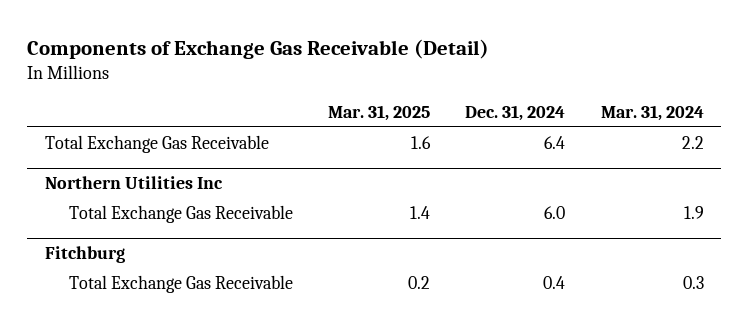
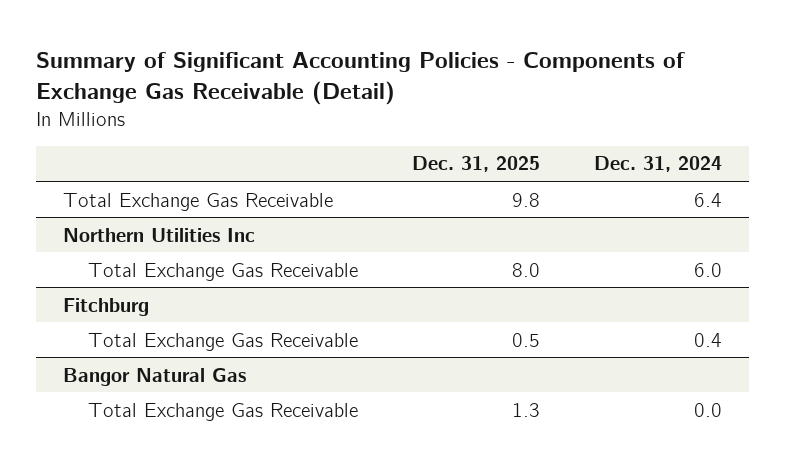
- Components of Exchange Gas Receivable (Detail)
+ Summary of Significant Accounting Policies - Components of Exchange Gas Receivable (Detail)
- | Mar. 31, 2025 | Dec. 31, 2024 | Mar. 31, 2024
+ | Dec. 31, 2025 | Dec. 31, 2024
+ Bangor Natural Gas
+ Total Exchange Gas Receivable | 1.3 | 0.0

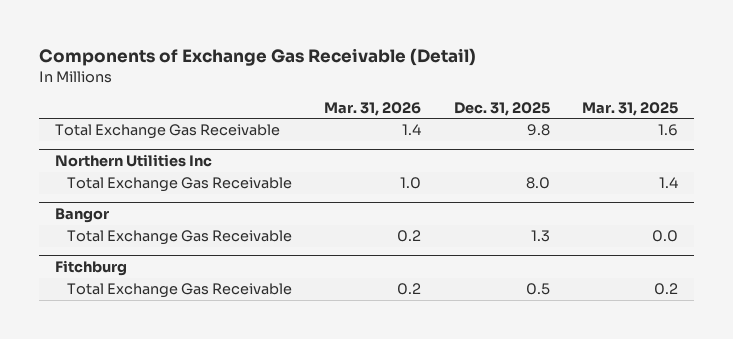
- Summary of Significant Accounting Policies - Components of Exchange Gas Receivable (Detail)
+ Components of Exchange Gas Receivable (Detail)
- | Dec. 31, 2025 | Dec. 31, 2024
+ | Mar. 31, 2026 | Dec. 31, 2025 | Mar. 31, 2025
+ Bangor
+ Total Exchange Gas Receivable | 0.2 | 1.3 | 0.0
- Bangor Natural Gas
- Total Exchange Gas Receivable | 1.3 | 0.0

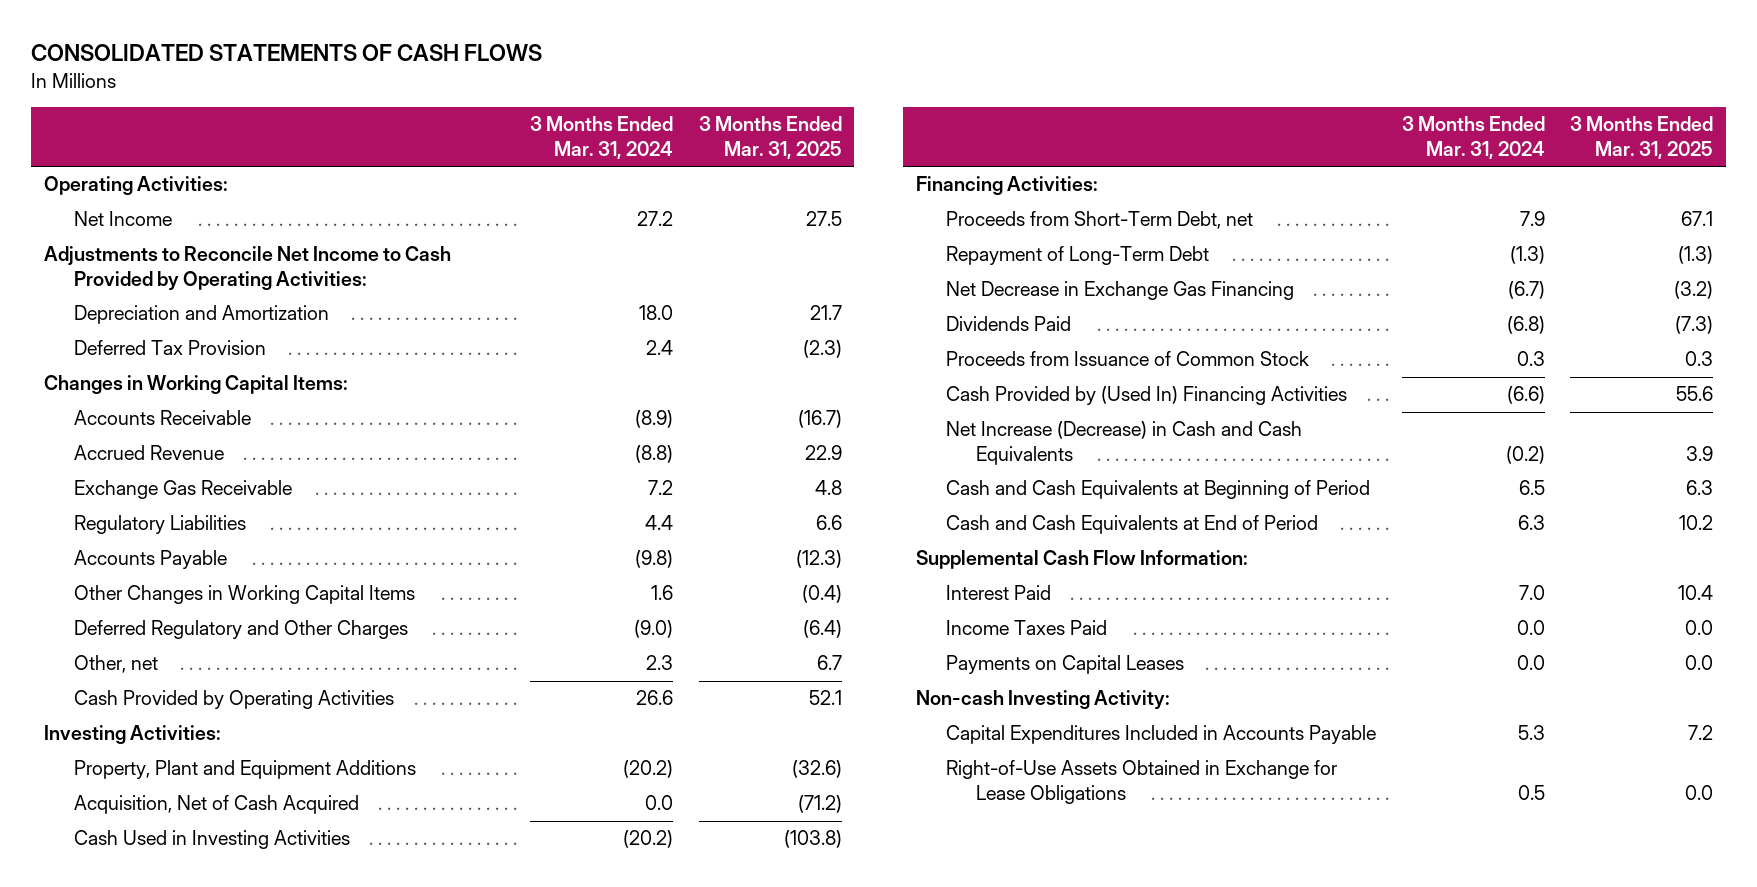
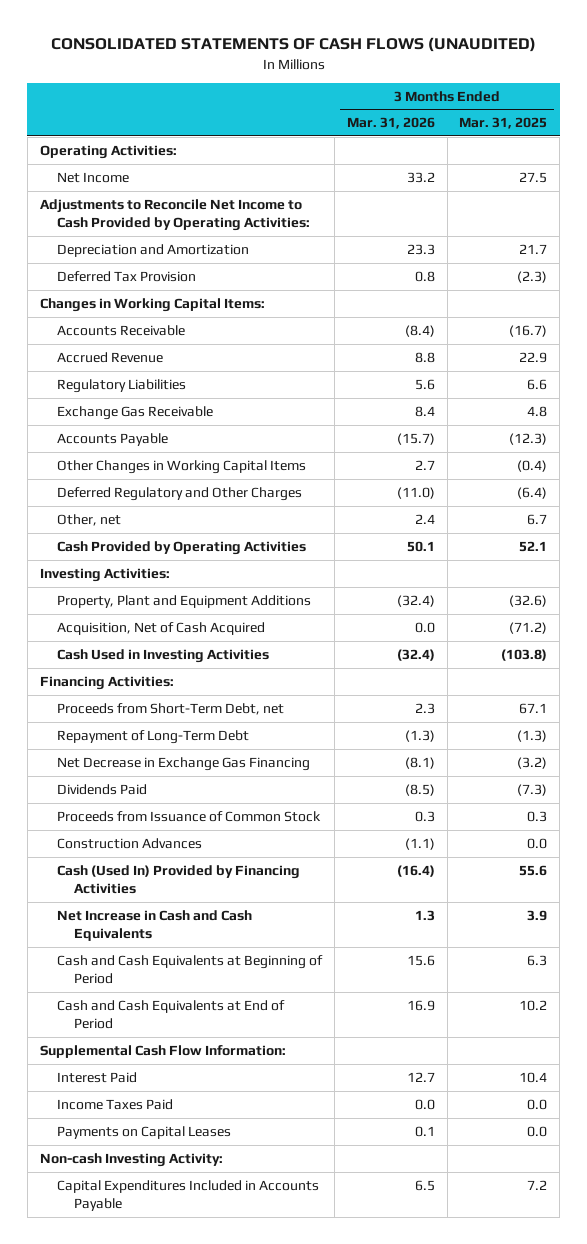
- CONSOLIDATED STATEMENTS OF CASH FLOWS
+ CONSOLIDATED STATEMENTS OF CASH FLOWS (UNAUDITED)
- | 3 Months Ended Mar. 31, 2024 | 3 Months Ended Mar. 31, 2025
+ | 3 Months Ended Mar. 31, 2026 | 3 Months Ended Mar. 31, 2025
moved down: Exchange Gas Receivable | 8.4 | 4.8
- Cash Provided by (Used In) Financing Activities | (6.6) | 55.6
- Net Increase (Decrease) in Cash and Cash Equivalents | (0.2) | 3.9
+ Construction Advances | (1.1) | 0.0
+ Cash (Used In) Provided by Financing Activities | (16.4) | 55.6
+ Net Increase in Cash and Cash Equivalents | 1.3 | 3.9
- Right-of-Use Assets Obtained in Exchange for Lease Obligations | 0.5 | 0.0

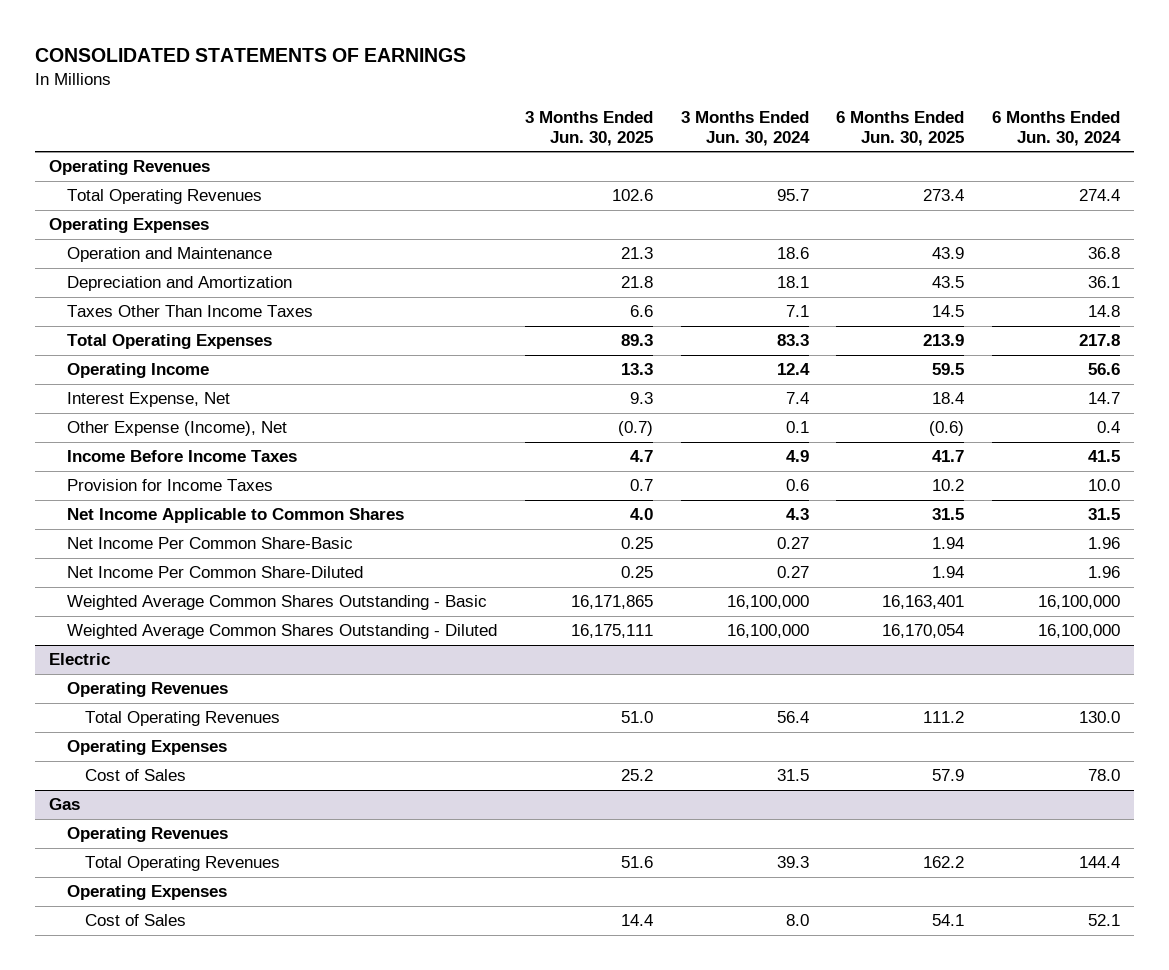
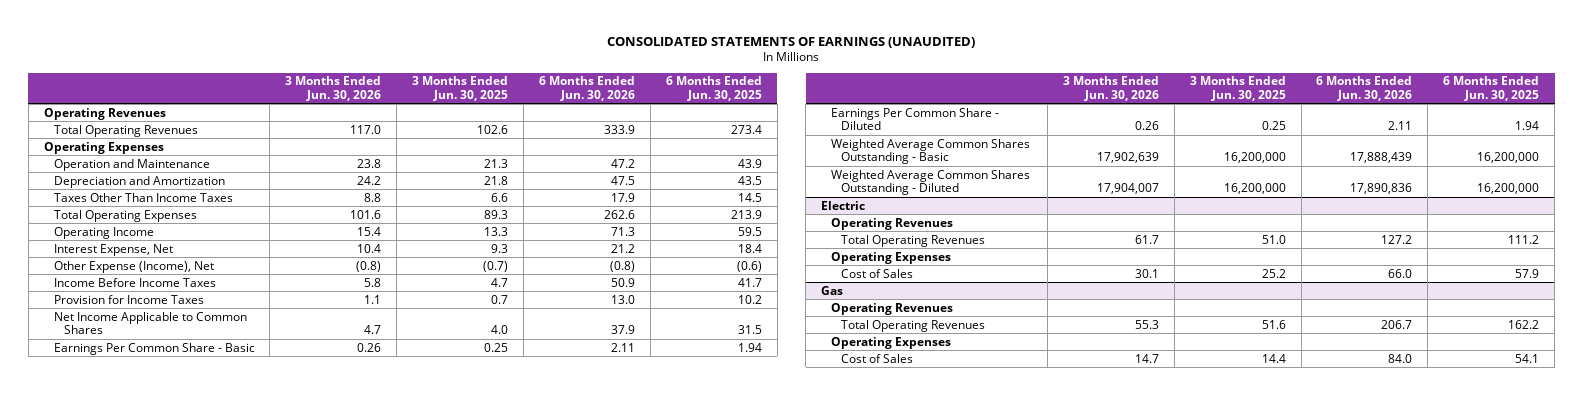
- CONSOLIDATED STATEMENTS OF EARNINGS
+ CONSOLIDATED STATEMENTS OF EARNINGS (UNAUDITED)
- | 3 Months Ended Jun. 30, 2025 | 3 Months Ended Jun. 30, 2024 | 6 Months Ended Jun. 30, 2025 | 6 Months Ended Jun. 30, 2024
+ | 3 Months Ended Jun. 30, 2026 | 3 Months Ended Jun. 30, 2025 | 6 Months Ended Jun. 30, 2026 | 6 Months Ended Jun. 30, 2025
- Net Income Per Common Share-Basic | 0.25 | 0.27 | 1.94 | 1.96
- Net Income Per Common Share-Diluted | 0.25 | 0.27 | 1.94 | 1.96
- Weighted Average Common Shares Outstanding - Basic | 16,171,865 | 16,100,000 | 16,163,401 | 16,100,000
- Weighted Average Common Shares Outstanding - Diluted | 16,175,111 | 16,100,000 | 16,170,054 | 16,100,000
+ Earnings Per Common Share - Basic | 0.26 | 0.25 | 2.11 | 1.94
+ Earnings Per Common Share - Diluted | 0.26 | 0.25 | 2.11 | 1.94
+ Weighted Average Common Shares Outstanding - Basic | 17,902,639 | 16,200,000 | 17,888,439 | 16,200,000
+ Weighted Average Common Shares Outstanding - Diluted | 17,904,007 | 16,200,000 | 17,890,836 | 16,200,000

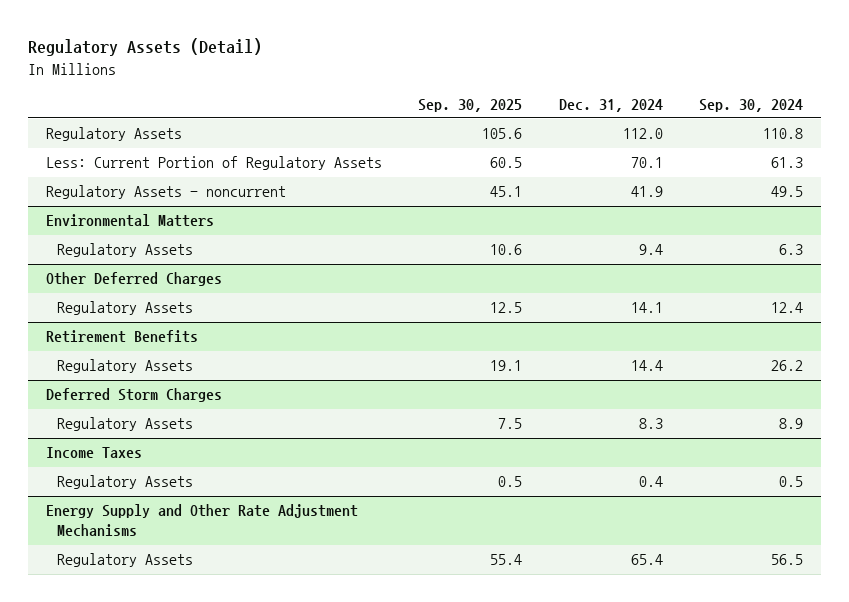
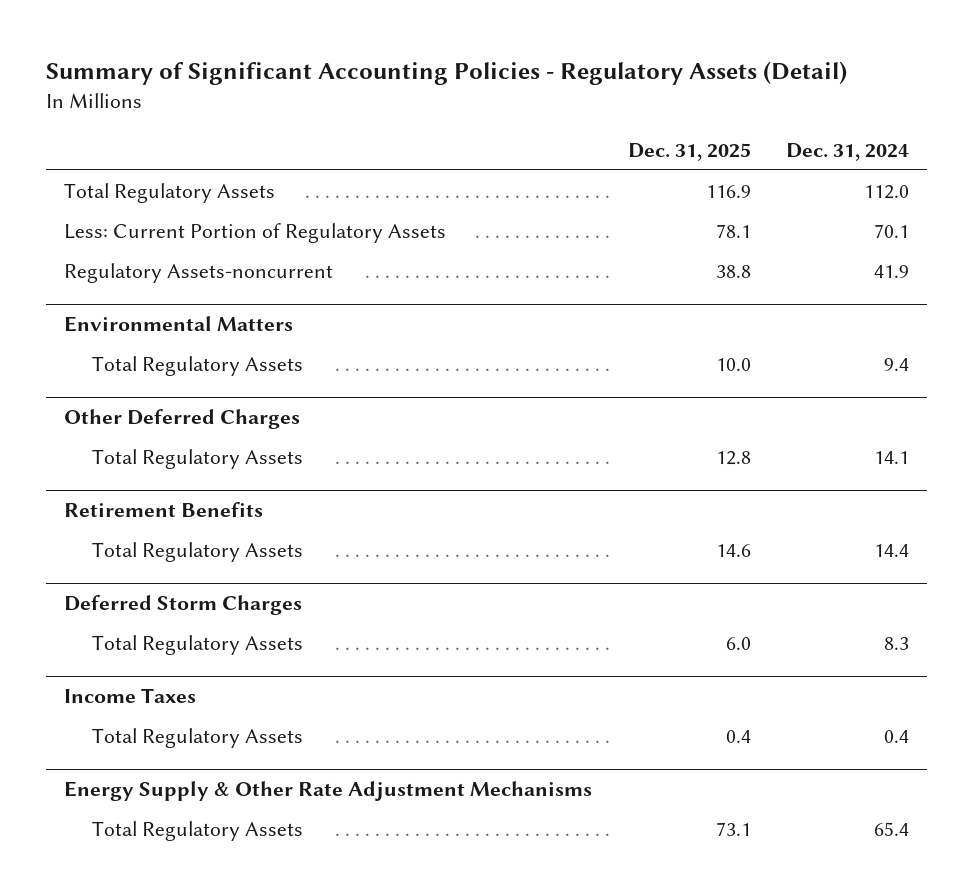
- Regulatory Assets (Detail)
+ Summary of Significant Accounting Policies - Regulatory Assets (Detail)
- | Sep. 30, 2025 | Dec. 31, 2024 | Sep. 30, 2024
+ | Dec. 31, 2025 | Dec. 31, 2024
- Regulatory Assets | 105.6 | 112.0 | 110.8
+ Total Regulatory Assets | 116.9 | 112.0
- Regulatory Assets - noncurrent | 45.1 | 41.9 | 49.5
+ Regulatory Assets-noncurrent | 38.8 | 41.9
@ Environmental Matters
- Regulatory Assets | 10.6 | 9.4 | 6.3
+ Total Regulatory Assets | 10.0 | 9.4
@ Other Deferred Charges
- Regulatory Assets | 12.5 | 14.1 | 12.4
+ Total Regulatory Assets | 12.8 | 14.1
@ Retirement Benefits
- Regulatory Assets | 19.1 | 14.4 | 26.2
+ Total Regulatory Assets | 14.6 | 14.4
@ Deferred Storm Charges
- Regulatory Assets | 7.5 | 8.3 | 8.9
+ Total Regulatory Assets | 6.0 | 8.3
@ Income Taxes
- Regulatory Assets | 0.5 | 0.4 | 0.5
- Energy Supply and Other Rate Adjustment Mechanisms
- Regulatory Assets | 55.4 | 65.4 | 56.5
@ Income Taxes
+ Total Regulatory Assets | 0.4 | 0.4
+ Energy Supply & Other Rate Adjustment Mechanisms
+ Total Regulatory Assets | 73.1 | 65.4

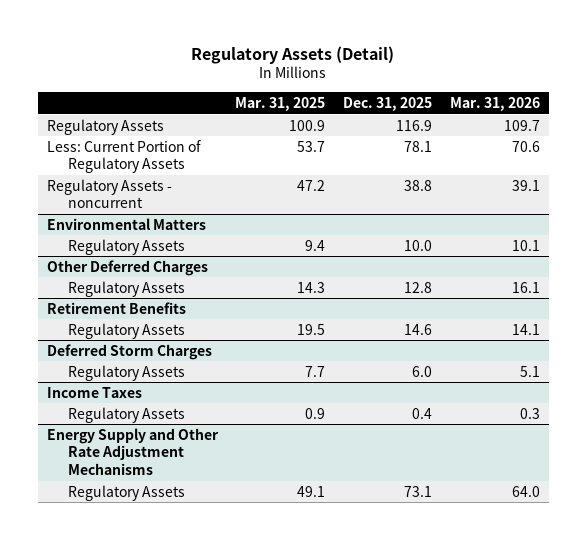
- Summary of Significant Accounting Policies - Regulatory Assets (Detail)
+ Regulatory Assets (Detail)
- | Dec. 31, 2025 | Dec. 31, 2024
+ | Mar. 31, 2025 | Dec. 31, 2025 | Mar. 31, 2026
- Total Regulatory Assets | 116.9 | 112.0
+ Regulatory Assets | 100.9 | 116.9 | 109.7
- Regulatory Assets-noncurrent | 38.8 | 41.9
+ Regulatory Assets - noncurrent | 47.2 | 38.8 | 39.1
@ Environmental Matters
- Total Regulatory Assets | 10.0 | 9.4
+ Regulatory Assets | 9.4 | 10.0 | 10.1
@ Other Deferred Charges
- Total Regulatory Assets | 12.8 | 14.1
+ Regulatory Assets | 14.3 | 12.8 | 16.1
@ Retirement Benefits
- Total Regulatory Assets | 14.6 | 14.4
+ Regulatory Assets | 19.5 | 14.6 | 14.1
@ Deferred Storm Charges
- Total Regulatory Assets | 6.0 | 8.3
+ Regulatory Assets | 7.7 | 6.0 | 5.1
@ Income Taxes
- Total Regulatory Assets | 0.4 | 0.4
- Energy Supply & Other Rate Adjustment Mechanisms
- Total Regulatory Assets | 73.1 | 65.4
@ Income Taxes
+ Regulatory Assets | 0.9 | 0.4 | 0.3
+ Energy Supply and Other Rate Adjustment Mechanisms
+ Regulatory Assets | 49.1 | 73.1 | 64.0

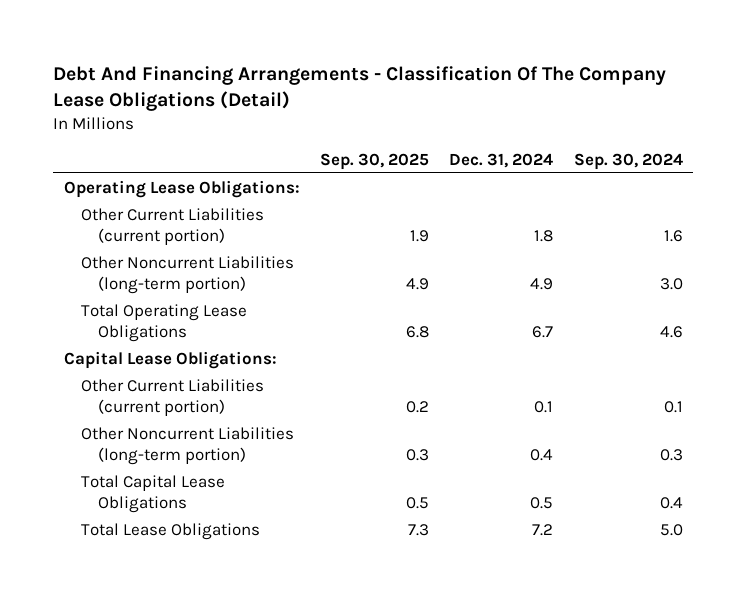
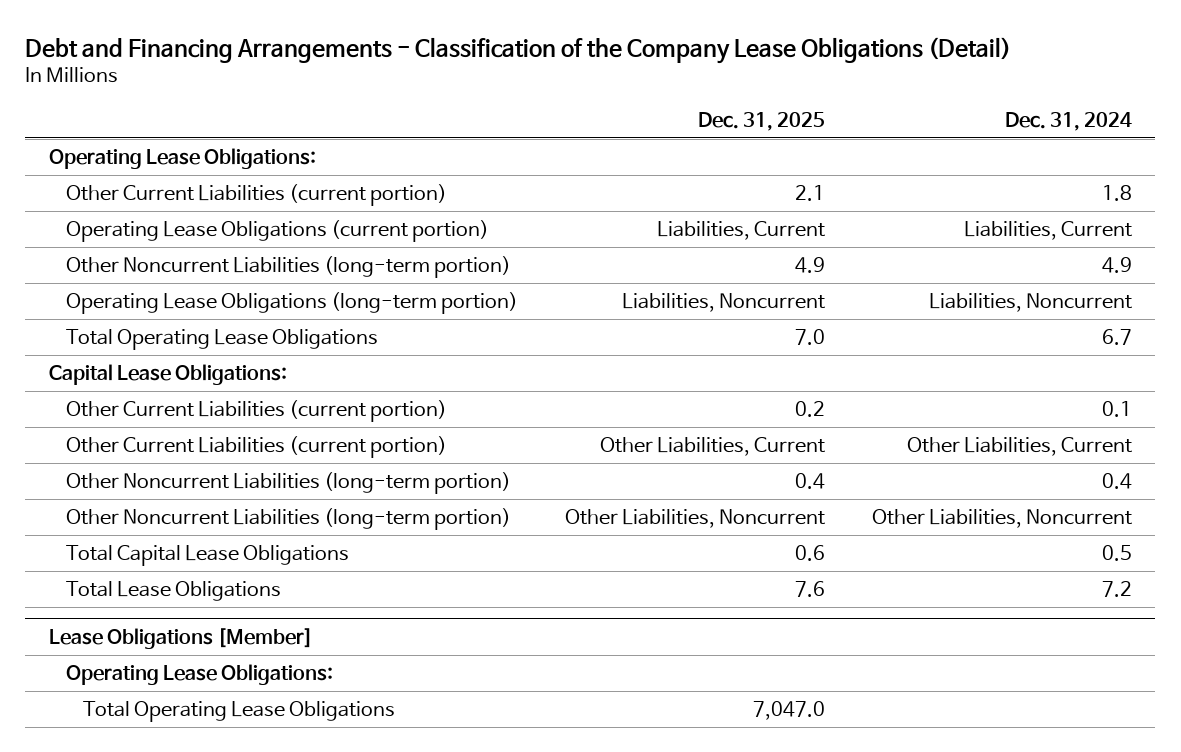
- Debt And Financing Arrangements - Classification Of The Company Lease Obligations (Detail)
+ Debt and Financing Arrangements - Classification of the Company Lease Obligations (Detail)
- | Sep. 30, 2025 | Dec. 31, 2024 | Sep. 30, 2024
+ | Dec. 31, 2025 | Dec. 31, 2024
+ Operating Lease Obligations (current portion) | Liabilities, Current | Liabilities, Current
+ Operating Lease Obligations (long-term portion) | Liabilities, Noncurrent | Liabilities, Noncurrent
+ Other Current Liabilities (current portion) | Other Liabilities, Current | Other Liabilities, Current
+ Other Noncurrent Liabilities (long-term portion) | Other Liabilities, Noncurrent | Other Liabilities, Noncurrent
+ Lease Obligations [Member]
+ Operating Lease Obligations:
+ Total Operating Lease Obligations | 7,047.0 |

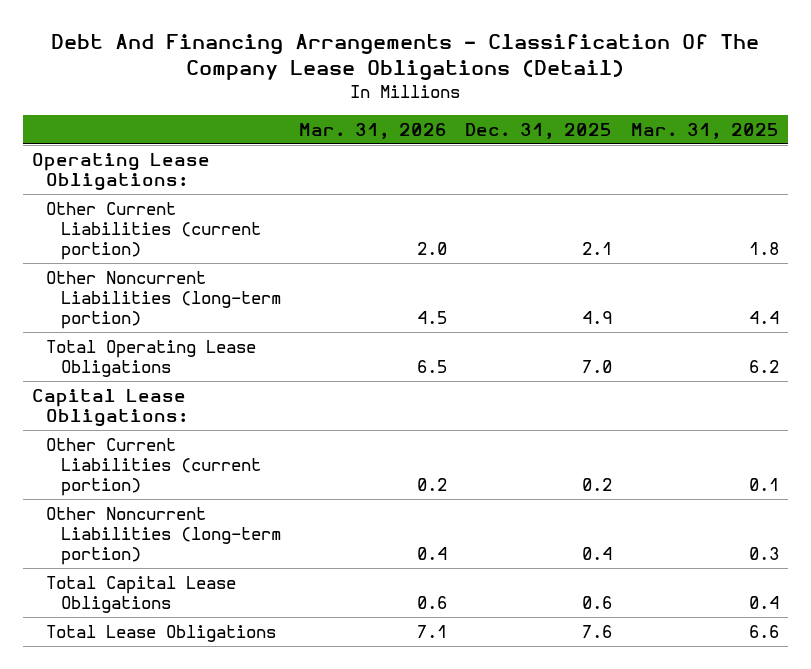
- Debt and Financing Arrangements - Classification of the Company Lease Obligations (Detail)
+ Debt And Financing Arrangements - Classification Of The Company Lease Obligations (Detail)
- | Dec. 31, 2025 | Dec. 31, 2024
+ | Mar. 31, 2026 | Dec. 31, 2025 | Mar. 31, 2025
- Operating Lease Obligations (current portion) | Liabilities, Current | Liabilities, Current
- Operating Lease Obligations (long-term portion) | Liabilities, Noncurrent | Liabilities, Noncurrent
- Other Current Liabilities (current portion) | Other Liabilities, Current | Other Liabilities, Current
- Other Noncurrent Liabilities (long-term portion) | Other Liabilities, Noncurrent | Other Liabilities, Noncurrent
- Lease Obligations [Member]
- Operating Lease Obligations:
- Total Operating Lease Obligations | 7,047.0 |

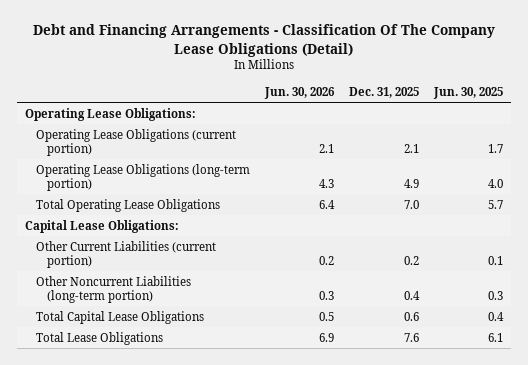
- Debt And Financing Arrangements - Classification Of The Company Lease Obligations (Detail)
+ Debt and Financing Arrangements - Classification Of The Company Lease Obligations (Detail)
- | Mar. 31, 2026 | Dec. 31, 2025 | Mar. 31, 2025
+ | Jun. 30, 2026 | Dec. 31, 2025 | Jun. 30, 2025
- Other Current Liabilities (current portion) | 2.0 | 2.1 | 1.8
- Other Noncurrent Liabilities (long-term portion) | 4.5 | 4.9 | 4.4
+ Operating Lease Obligations (current portion) | 2.1 | 2.1 | 1.7
+ Operating Lease Obligations (long-term portion) | 4.3 | 4.9 | 4.0

